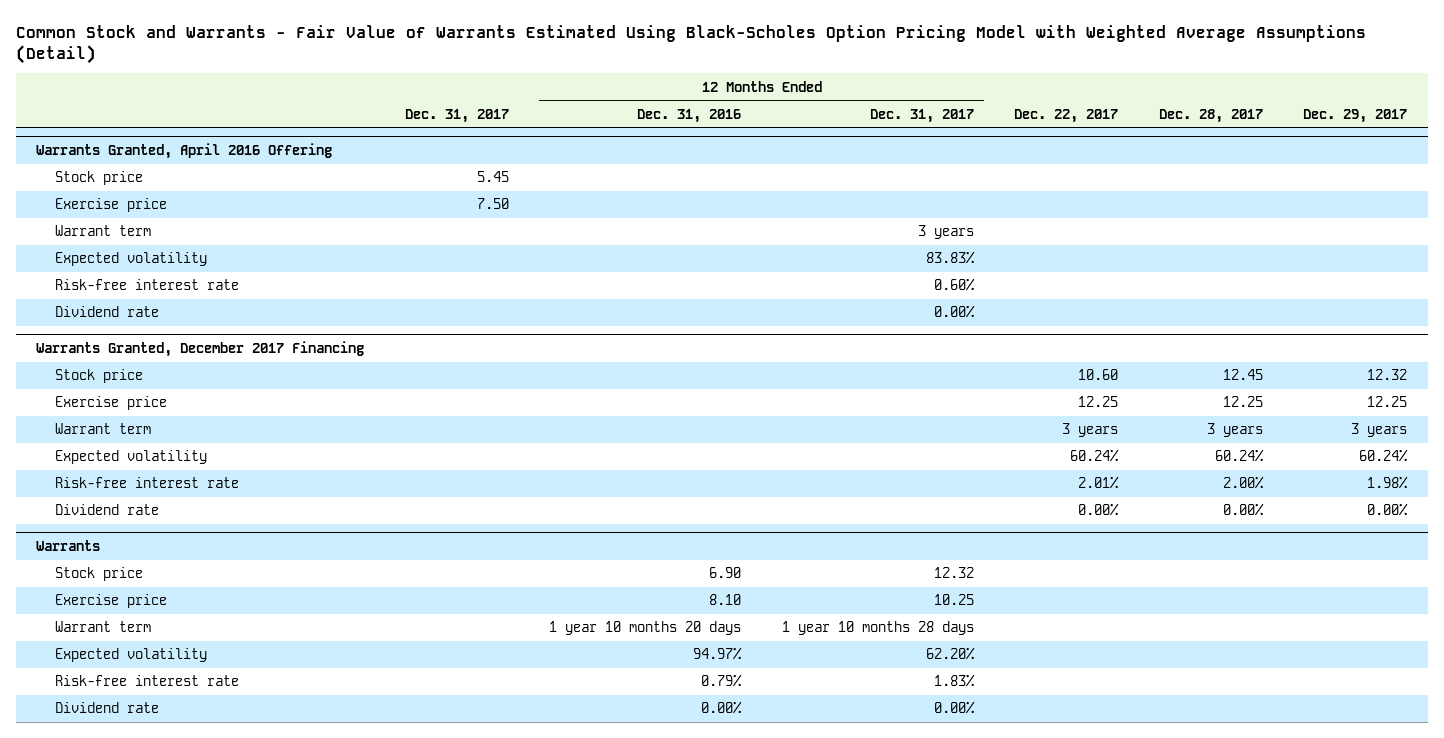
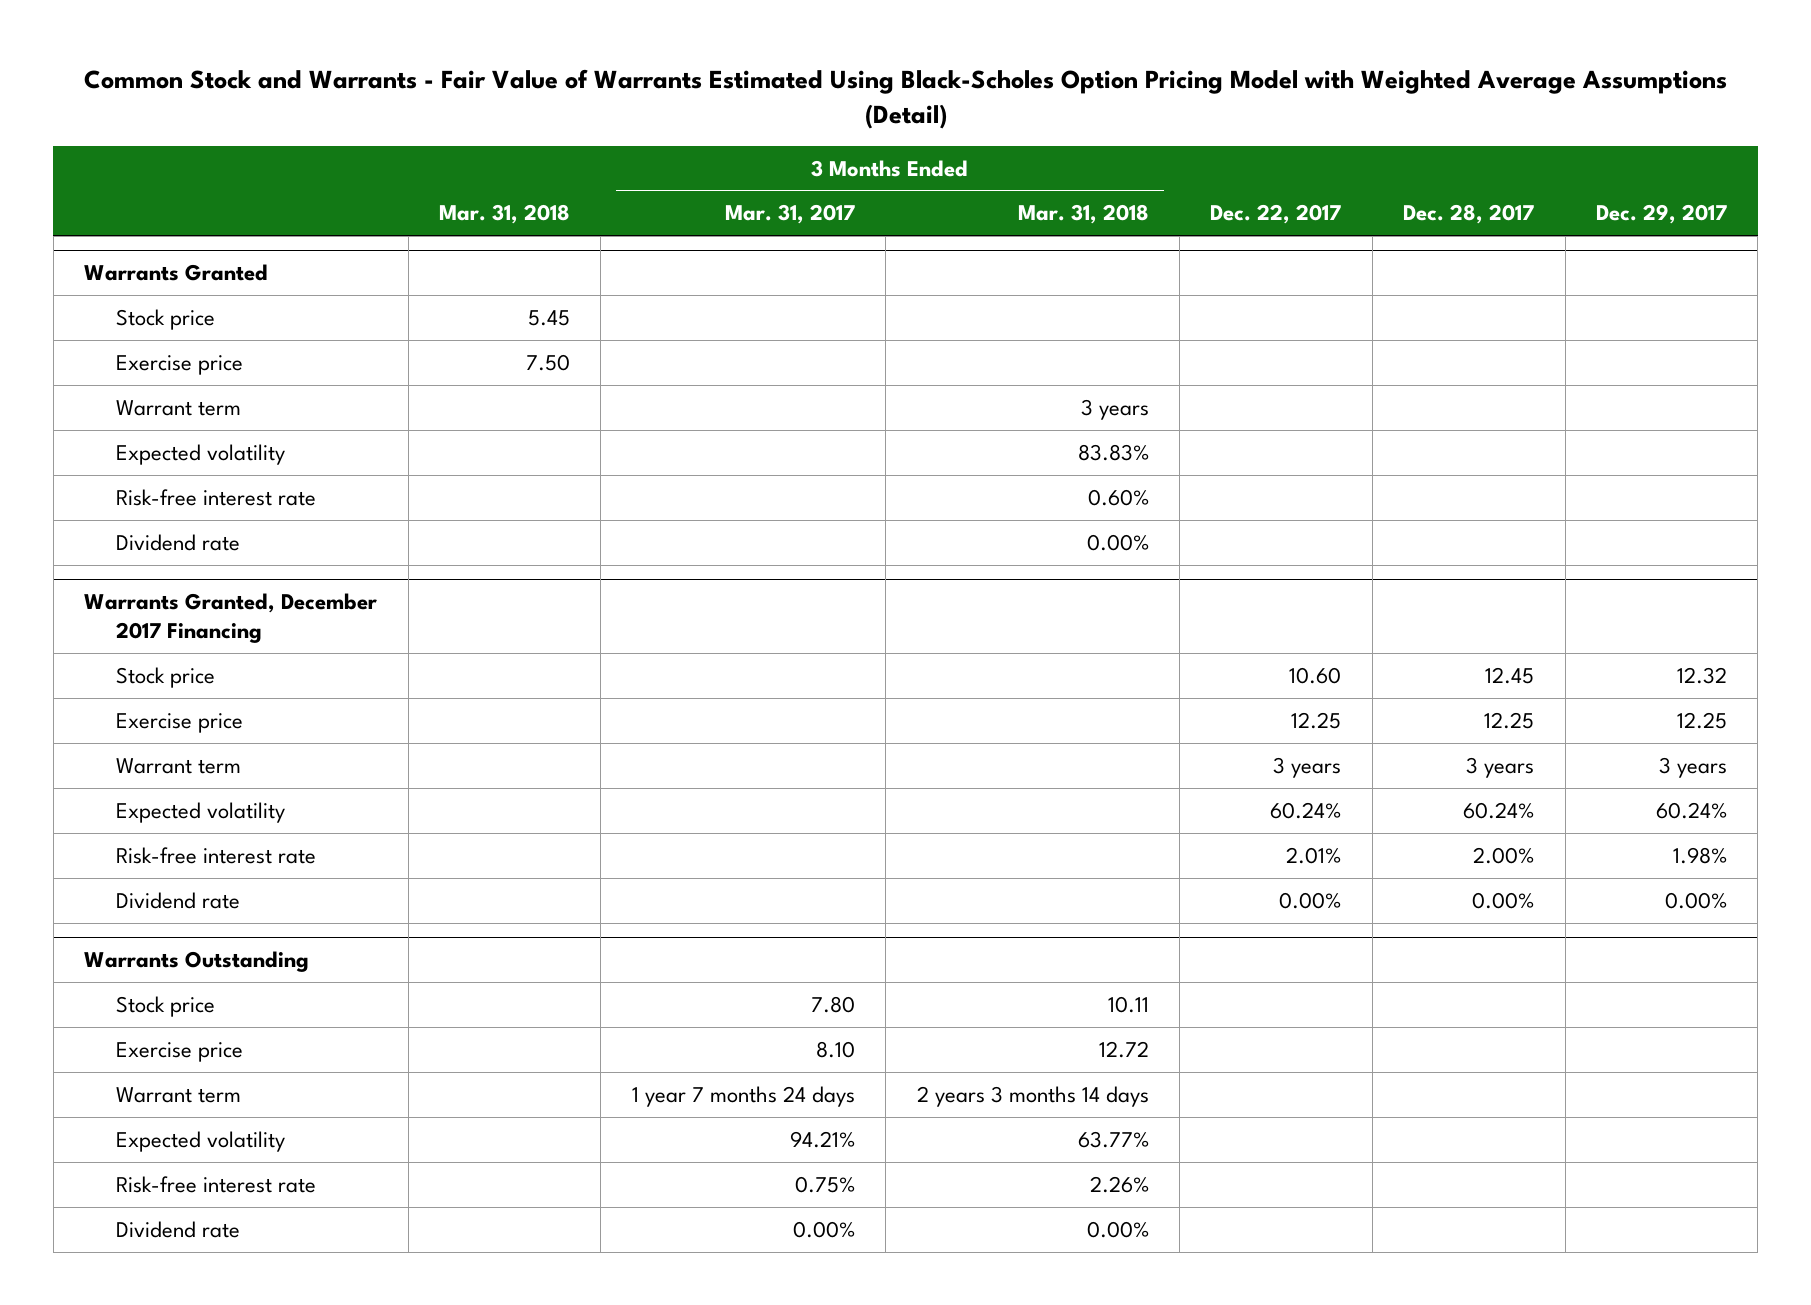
- | Dec. 31, 2017 | 12 Months Ended Dec. 31, 2016 | 12 Months Ended Dec. 31, 2017 | Dec. 22, 2017 | Dec. 28, 2017 | Dec. 29, 2017
+ | Mar. 31, 2018 | 3 Months Ended Mar. 31, 2017 | 3 Months Ended Mar. 31, 2018 | Dec. 22, 2017 | Dec. 28, 2017 | Dec. 29, 2017
- Warrants Granted, April 2016 Offering
+ Warrants Granted
- Warrants
+ Warrants Outstanding

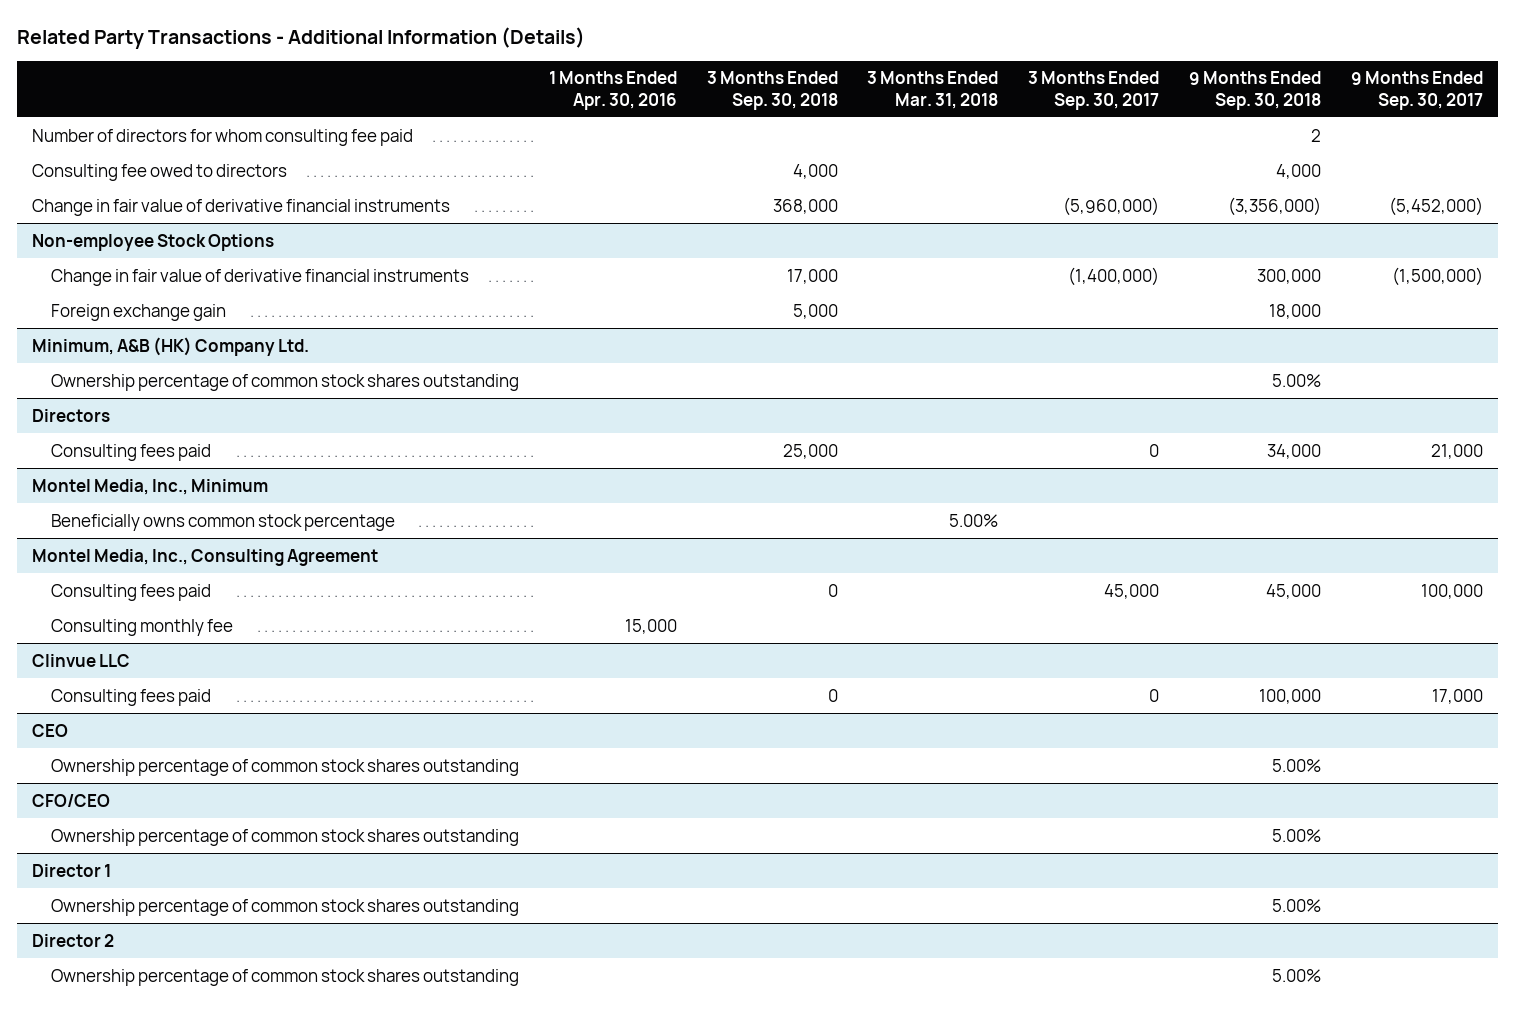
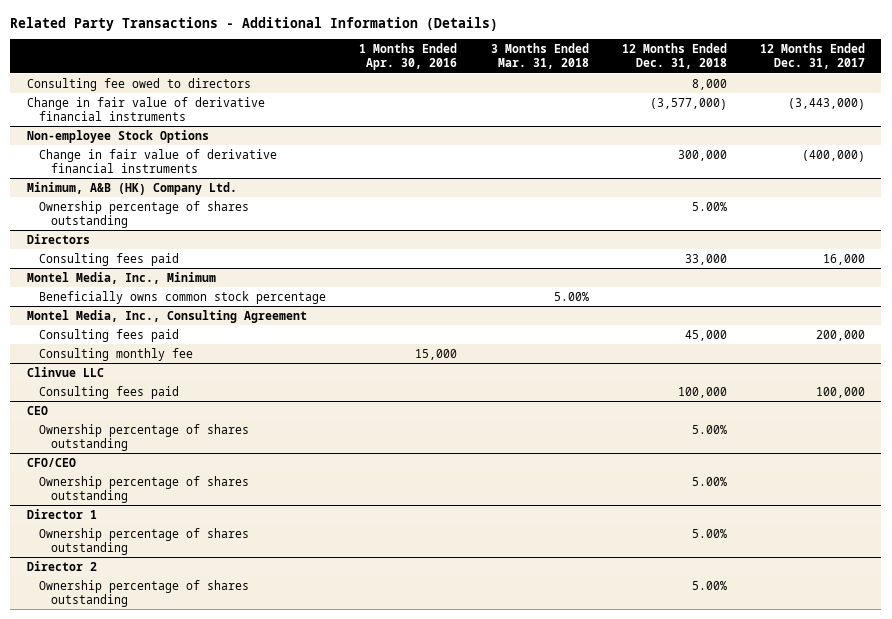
- | 1 Months Ended Apr. 30, 2016 | 3 Months Ended Sep. 30, 2018 | 3 Months Ended Mar. 31, 2018 | 3 Months Ended Sep. 30, 2017 | 9 Months Ended Sep. 30, 2018 | 9 Months Ended Sep. 30, 2017
+ | 1 Months Ended Apr. 30, 2016 | 3 Months Ended Mar. 31, 2018 | 12 Months Ended Dec. 31, 2018 | 12 Months Ended Dec. 31, 2017
- Number of directors for whom consulting fee paid | | | | | 2 |
@ Non-employee Stock Options
- Foreign exchange gain | | 5,000 | | | 18,000 |
@ Minimum, A&B (HK) Company Ltd.
- Ownership percentage of common stock shares outstanding | | | | | 5.00% |
+ Ownership percentage of shares outstanding | | | 5.00% |
@ CEO
- Ownership percentage of common stock shares outstanding | | | | | 5.00% |
+ Ownership percentage of shares outstanding | | | 5.00% |
@ CFO/CEO
- Ownership percentage of common stock shares outstanding | | | | | 5.00% |
+ Ownership percentage of shares outstanding | | | 5.00% |
@ Director 1
- Ownership percentage of common stock shares outstanding | | | | | 5.00% |
+ Ownership percentage of shares outstanding | | | 5.00% |
@ Director 2
- Ownership percentage of common stock shares outstanding | | | | | 5.00% |
+ Ownership percentage of shares outstanding | | | 5.00% |

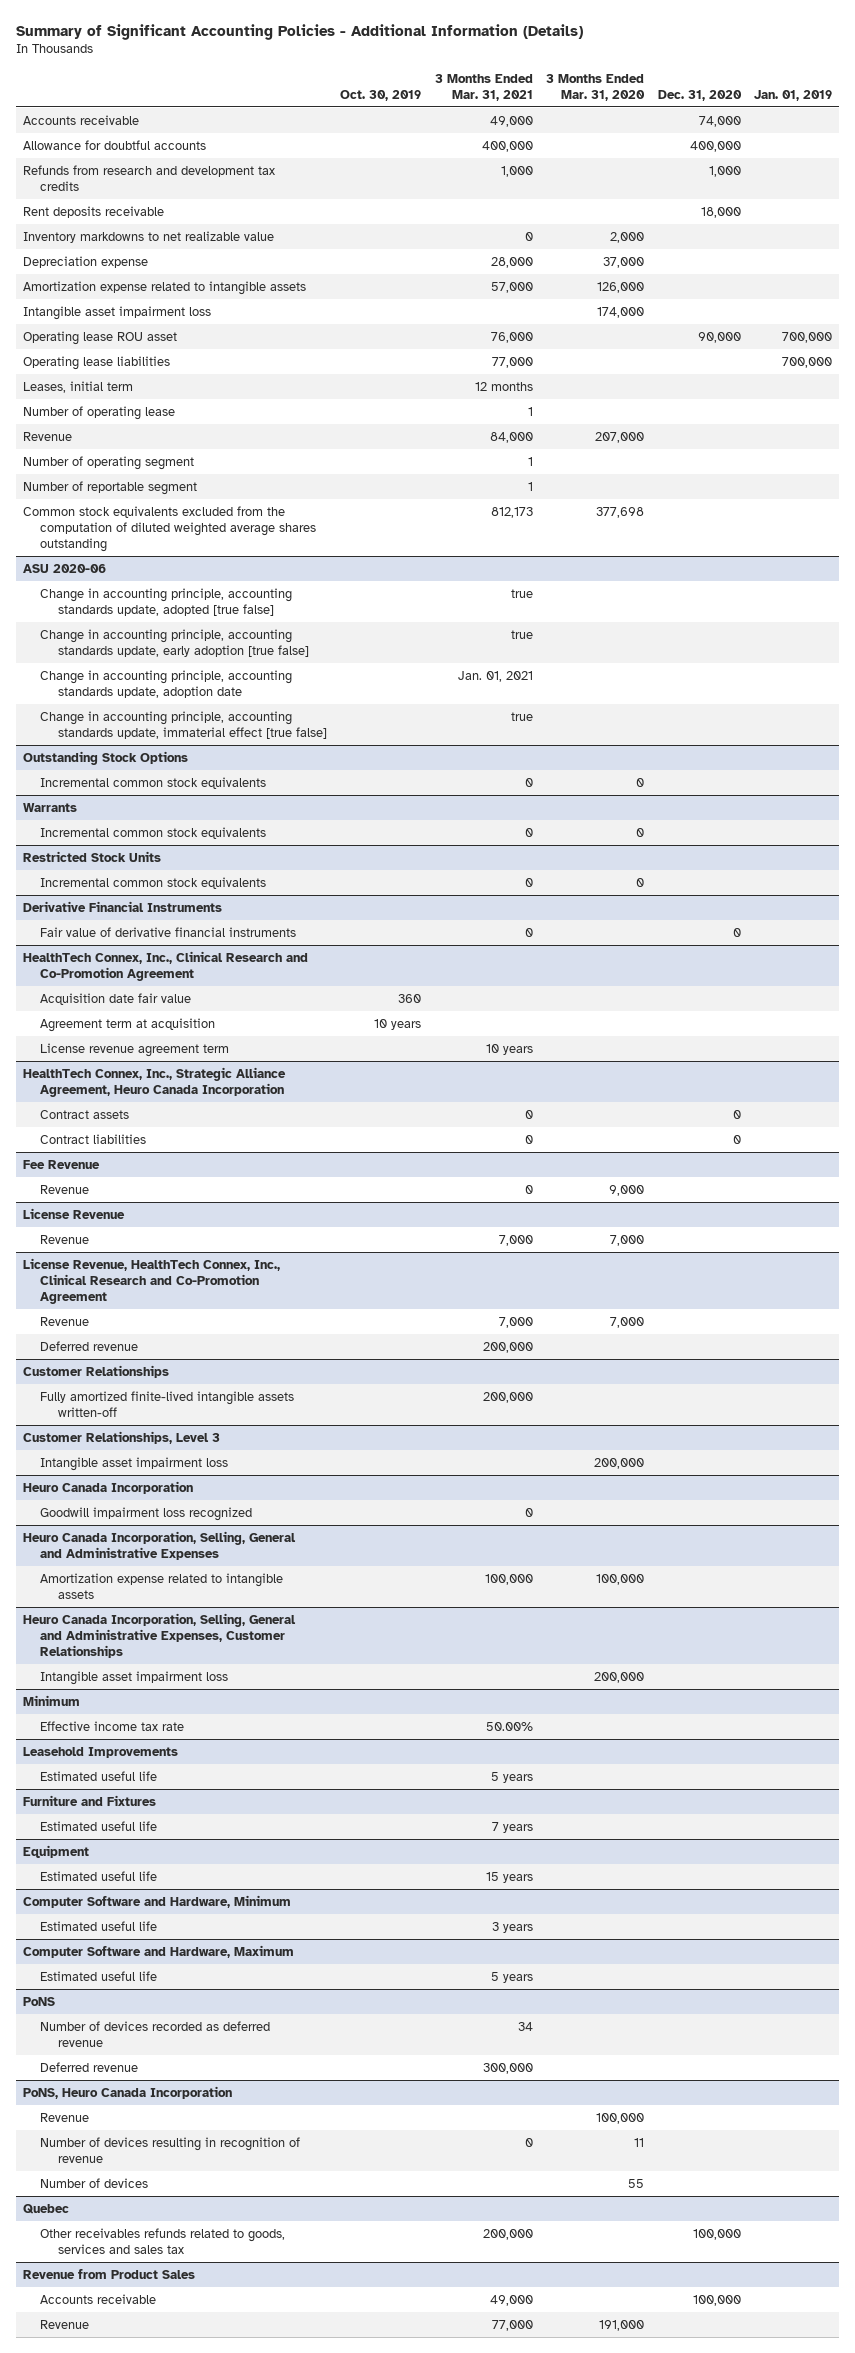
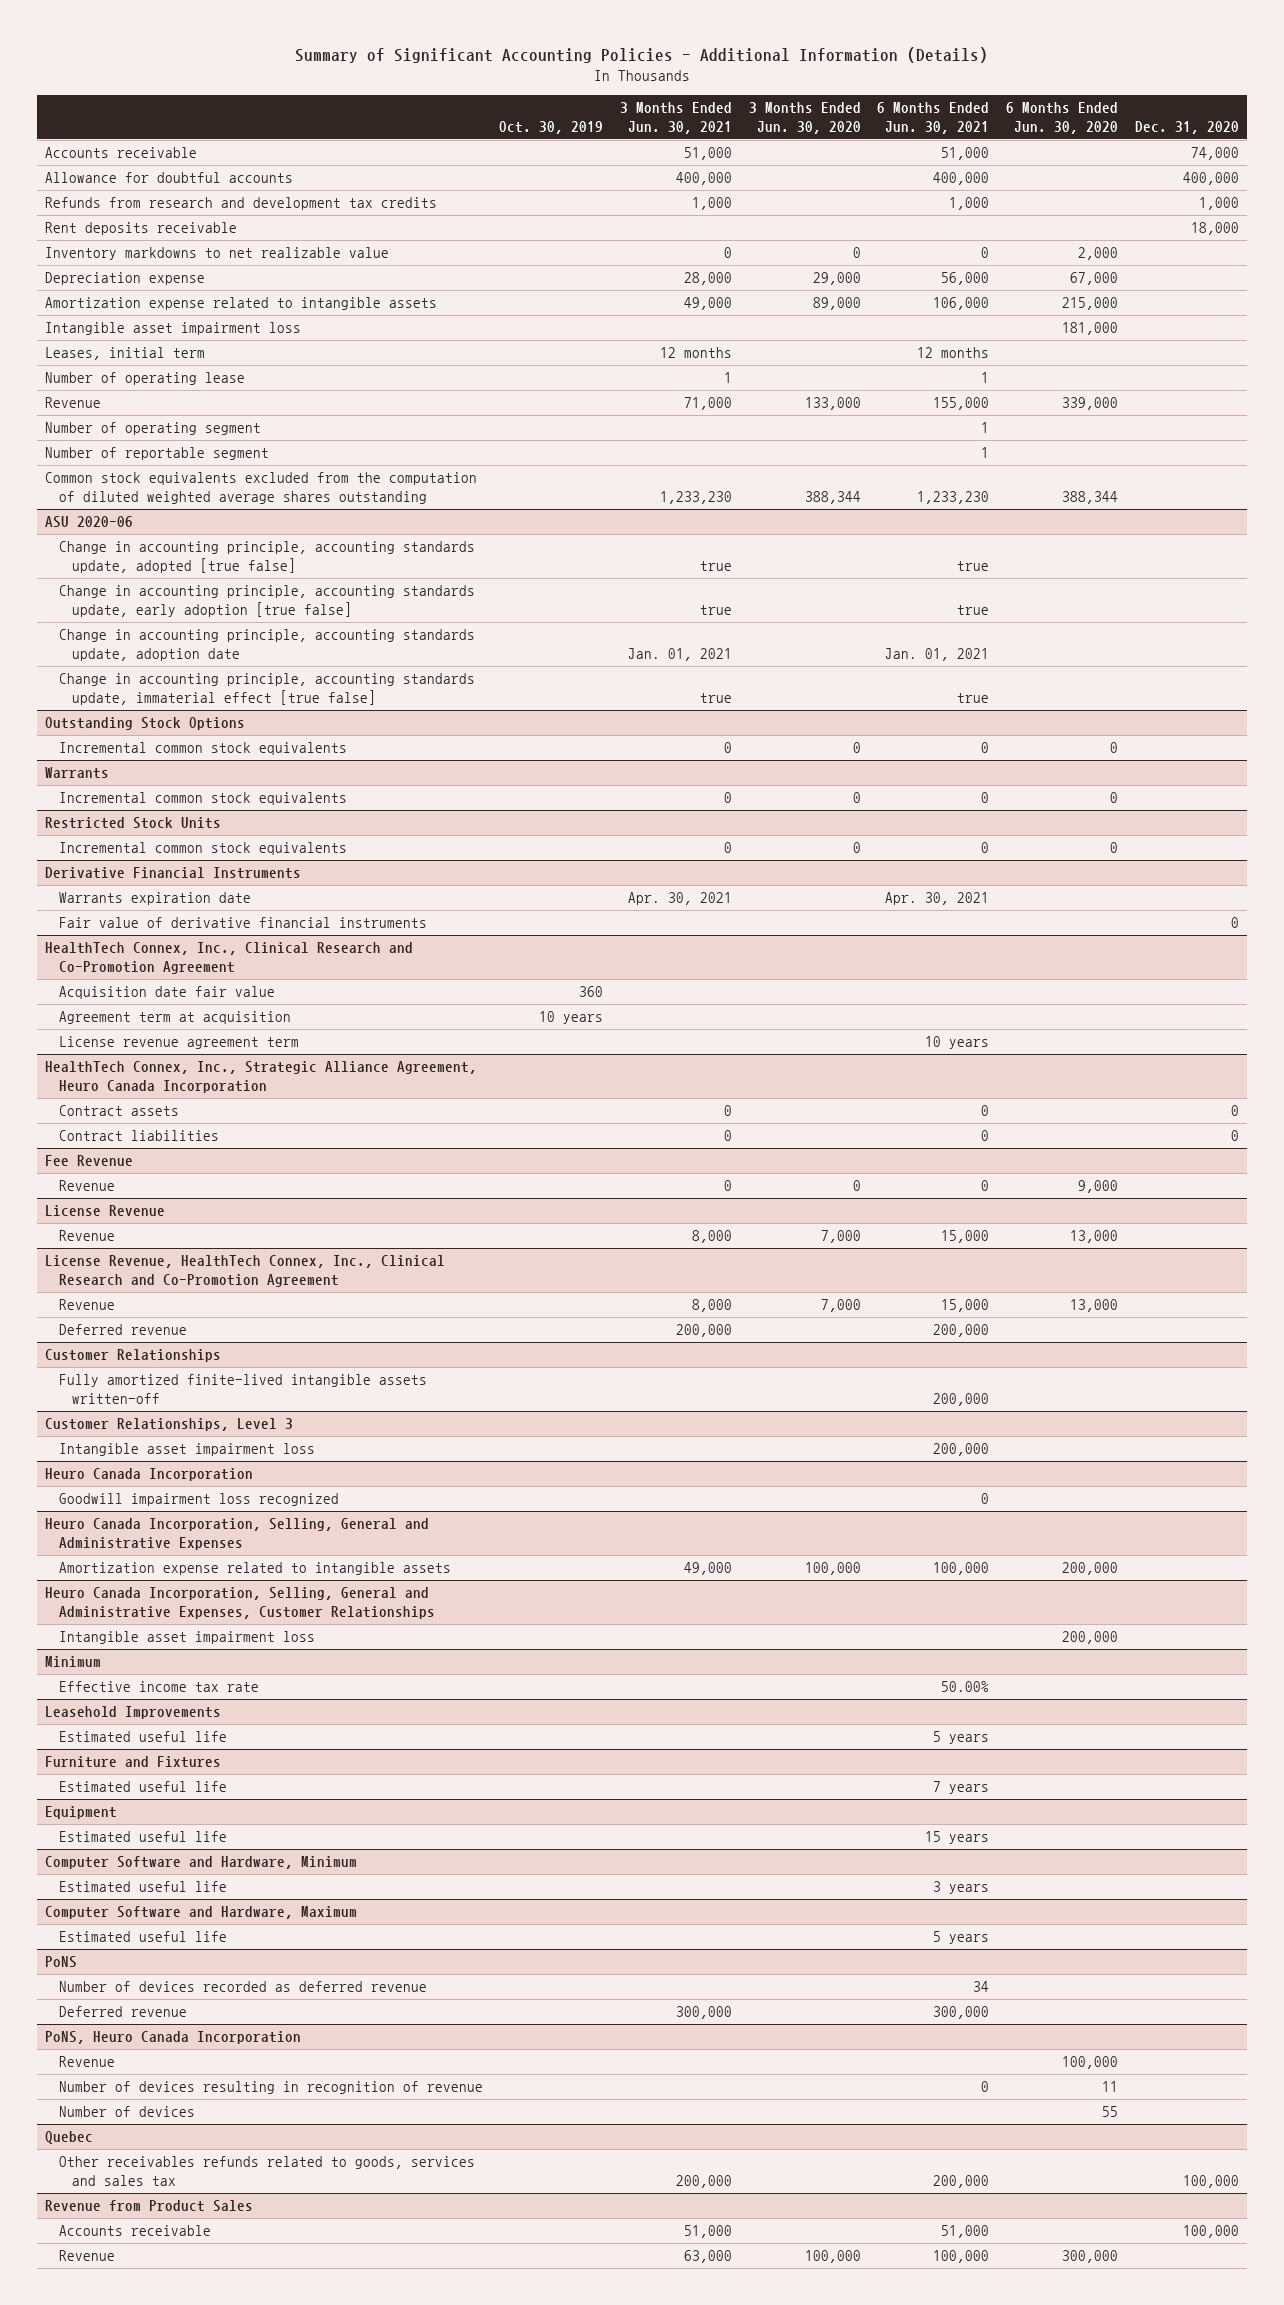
- | Oct. 30, 2019 | 3 Months Ended Mar. 31, 2021 | 3 Months Ended Mar. 31, 2020 | Dec. 31, 2020 | Jan. 01, 2019
+ | Oct. 30, 2019 | 3 Months Ended Jun. 30, 2021 | 3 Months Ended Jun. 30, 2020 | 6 Months Ended Jun. 30, 2021 | 6 Months Ended Jun. 30, 2020 | Dec. 31, 2020
- Operating lease ROU asset | | 76,000 | | 90,000 | 700,000
- Operating lease liabilities | | 77,000 | | | 700,000
@ Derivative Financial Instruments
+ Warrants expiration date | | Apr. 30, 2021 | | Apr. 30, 2021 | |

